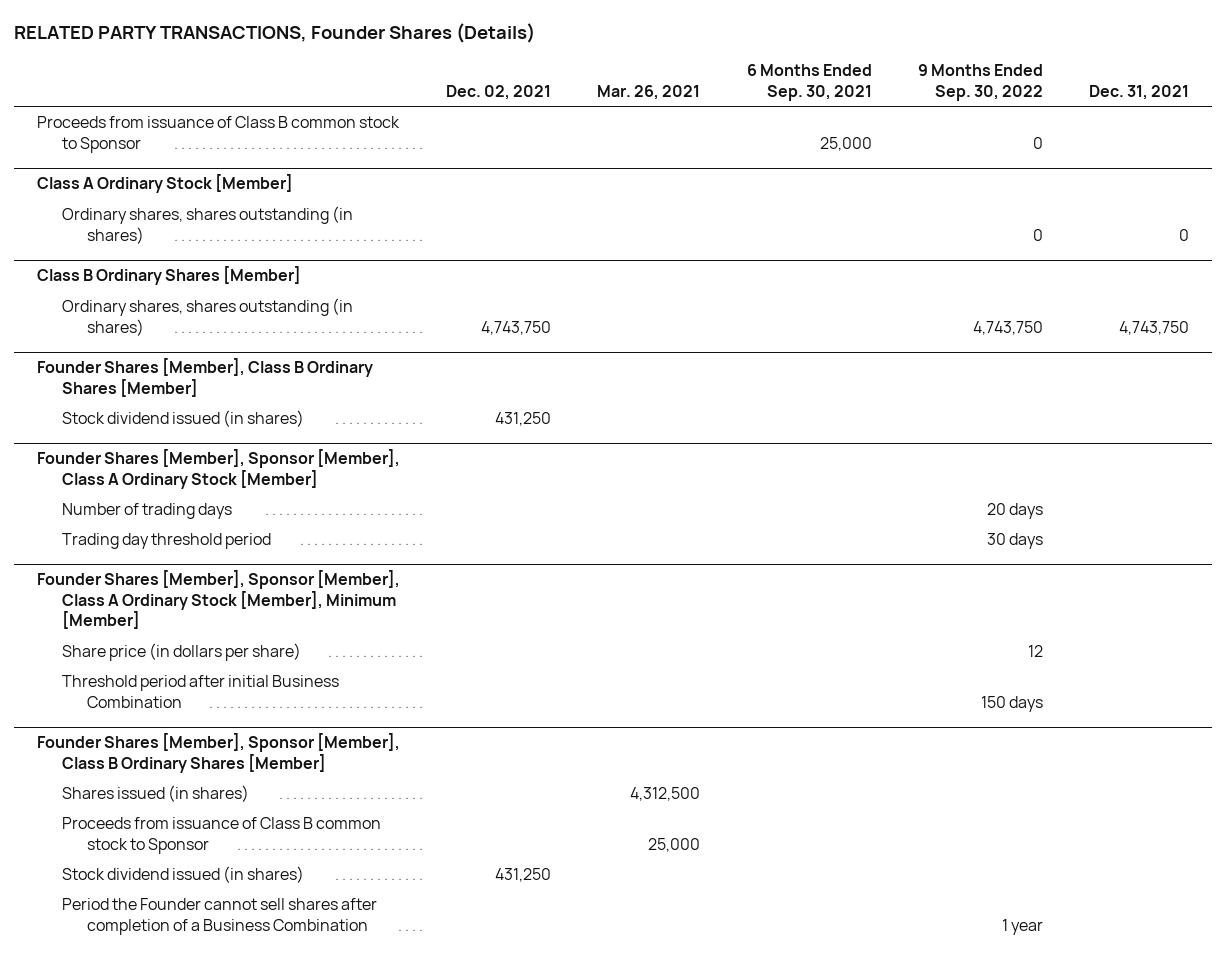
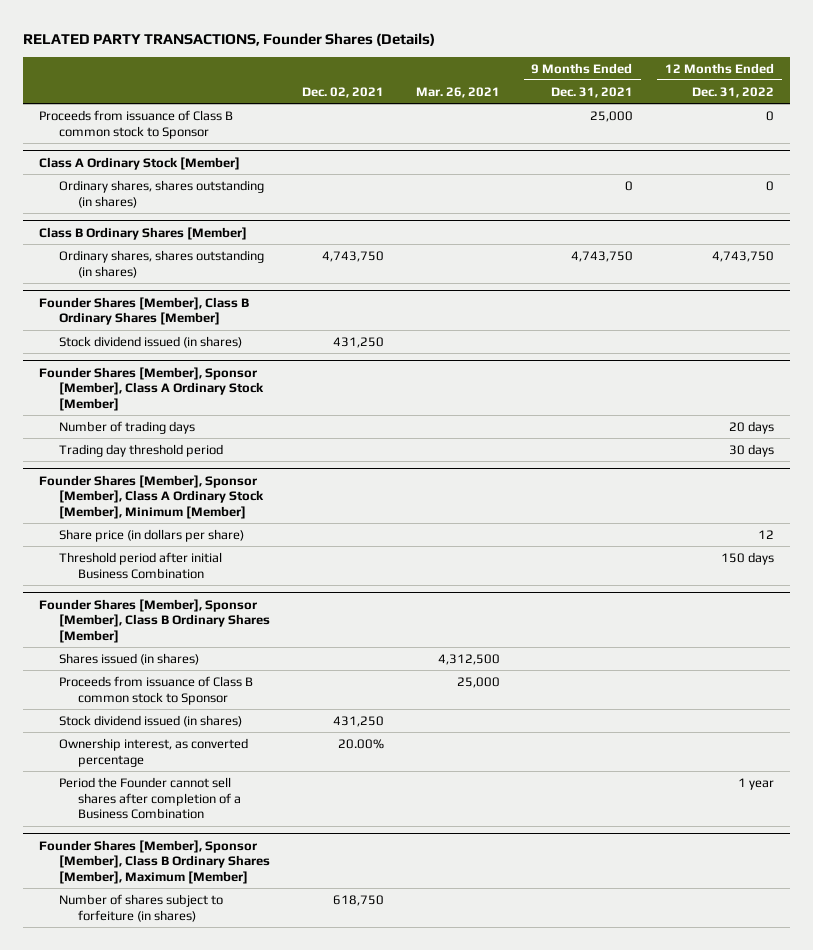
- | Dec. 02, 2021 | Mar. 26, 2021 | 6 Months Ended Sep. 30, 2021 | 9 Months Ended Sep. 30, 2022 | Dec. 31, 2021
+ | Dec. 02, 2021 | Mar. 26, 2021 | 9 Months Ended Dec. 31, 2021 | 12 Months Ended Dec. 31, 2022
@ Founder Shares [Member], Sponsor [Member], Class B Ordinary Shares [Member]
+ Ownership interest, as converted percentage | 20.00% | | |
+ Founder Shares [Member], Sponsor [Member], Class B Ordinary Shares [Member], Maximum [Member]
+ Number of shares subject to forfeiture (in shares) | 618,750 | | |

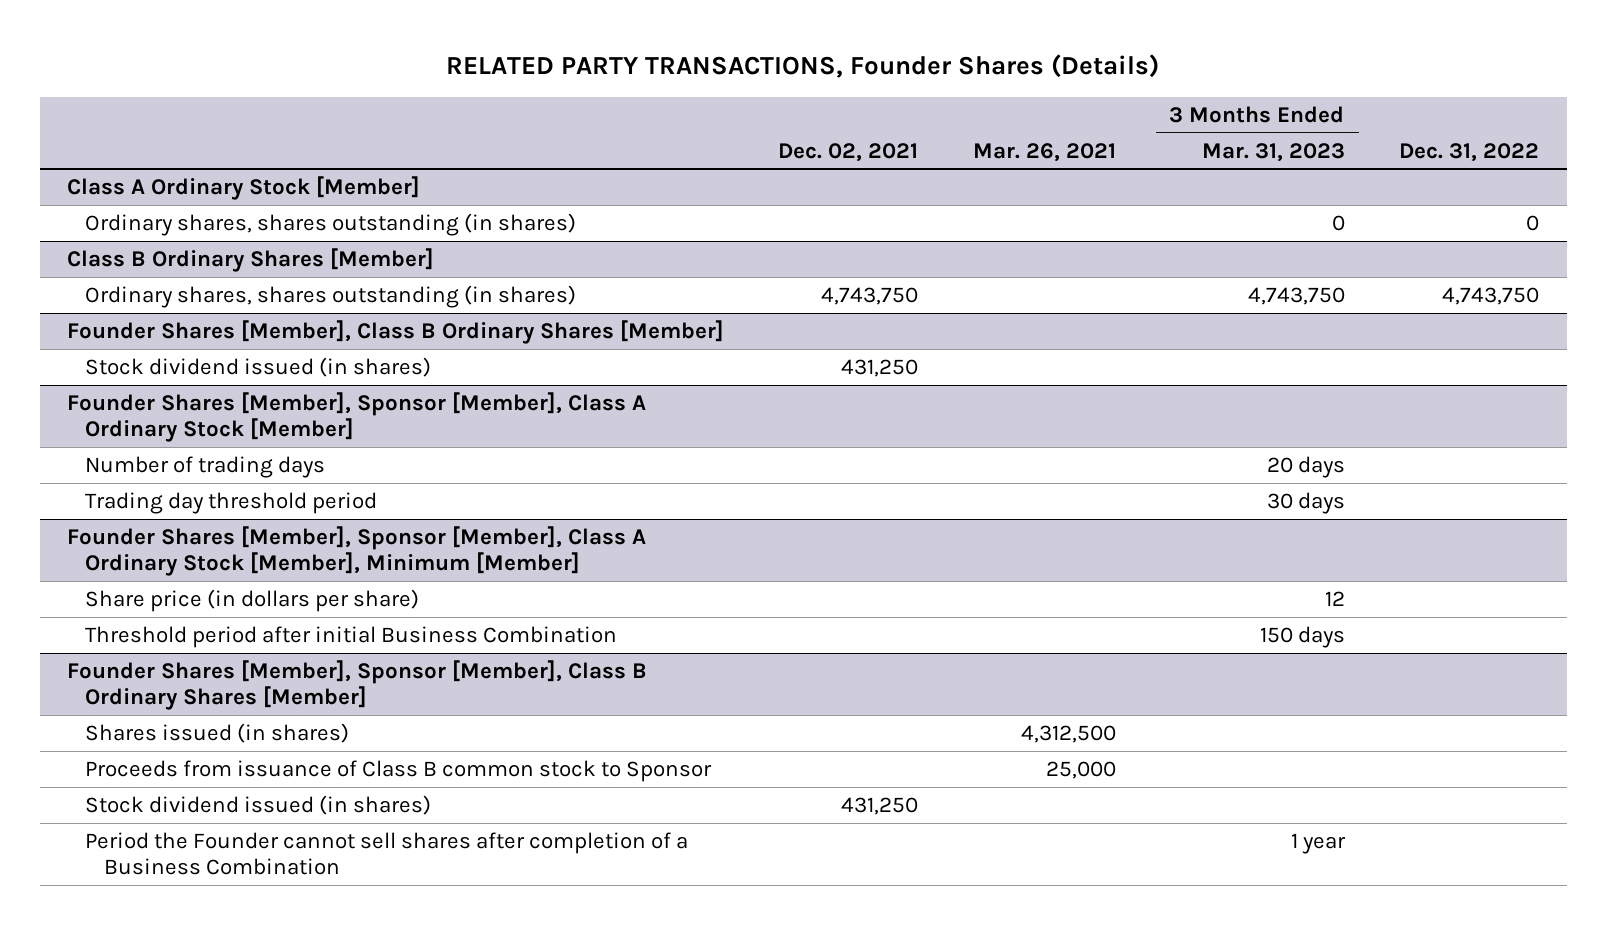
- | Dec. 02, 2021 | Mar. 26, 2021 | 9 Months Ended Dec. 31, 2021 | 12 Months Ended Dec. 31, 2022
+ | Dec. 02, 2021 | Mar. 26, 2021 | 3 Months Ended Mar. 31, 2023 | Dec. 31, 2022
- Proceeds from issuance of Class B common stock to Sponsor | | | 25,000 | 0
@ Founder Shares [Member], Sponsor [Member], Class B Ordinary Shares [Member]
- Ownership interest, as converted percentage | 20.00% | | |
- Founder Shares [Member], Sponsor [Member], Class B Ordinary Shares [Member], Maximum [Member]
- Number of shares subject to forfeiture (in shares) | 618,750 | | |

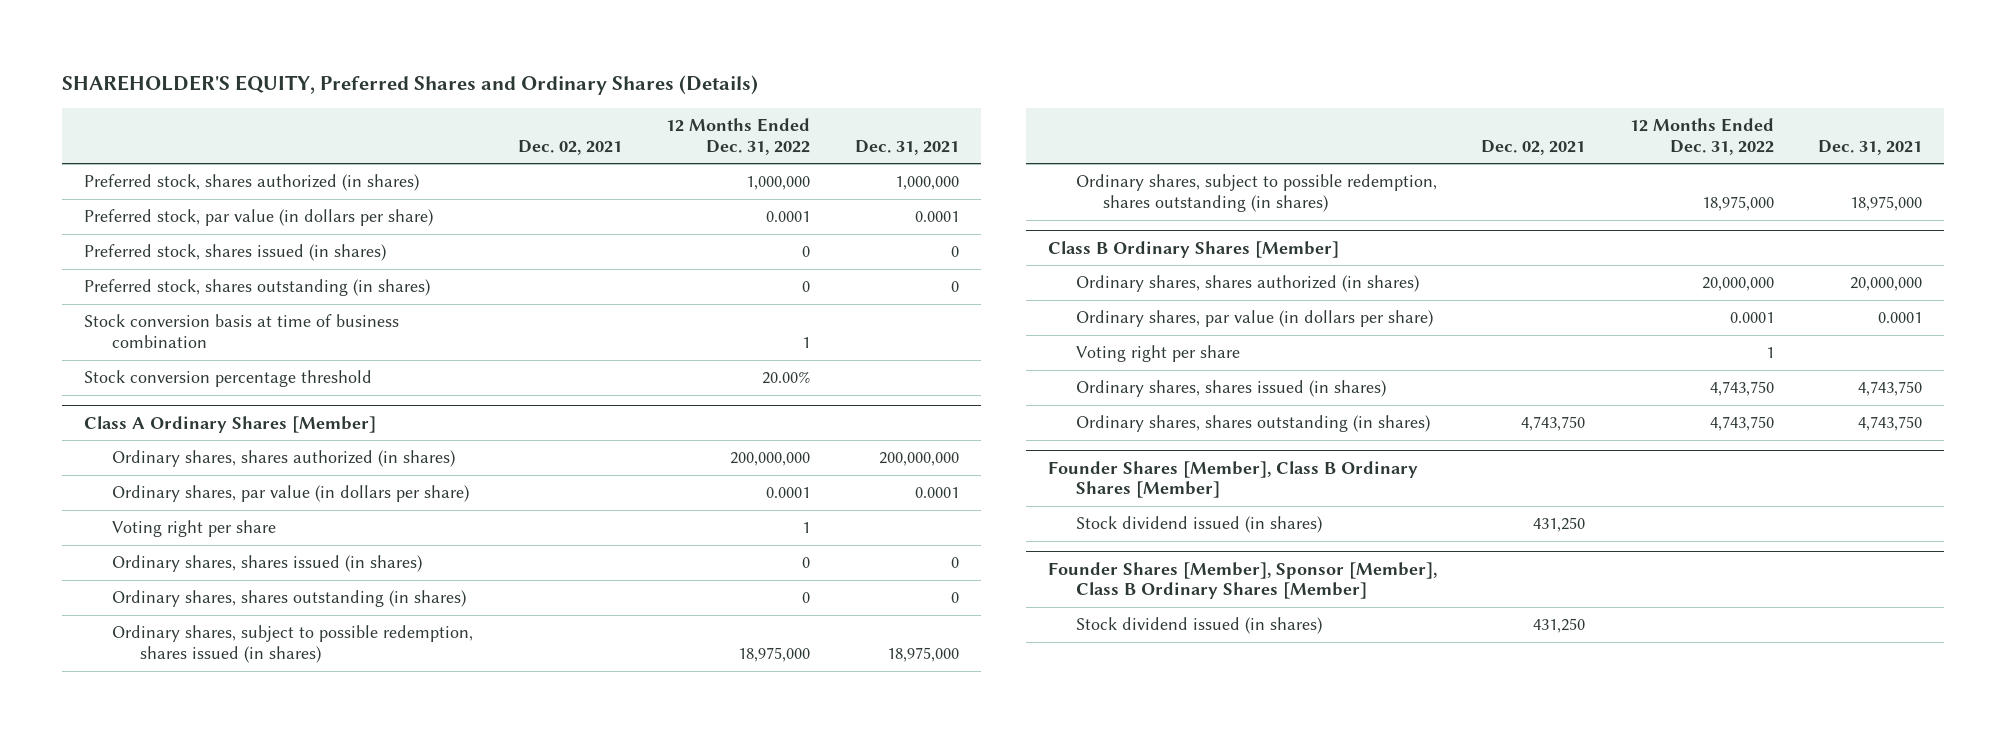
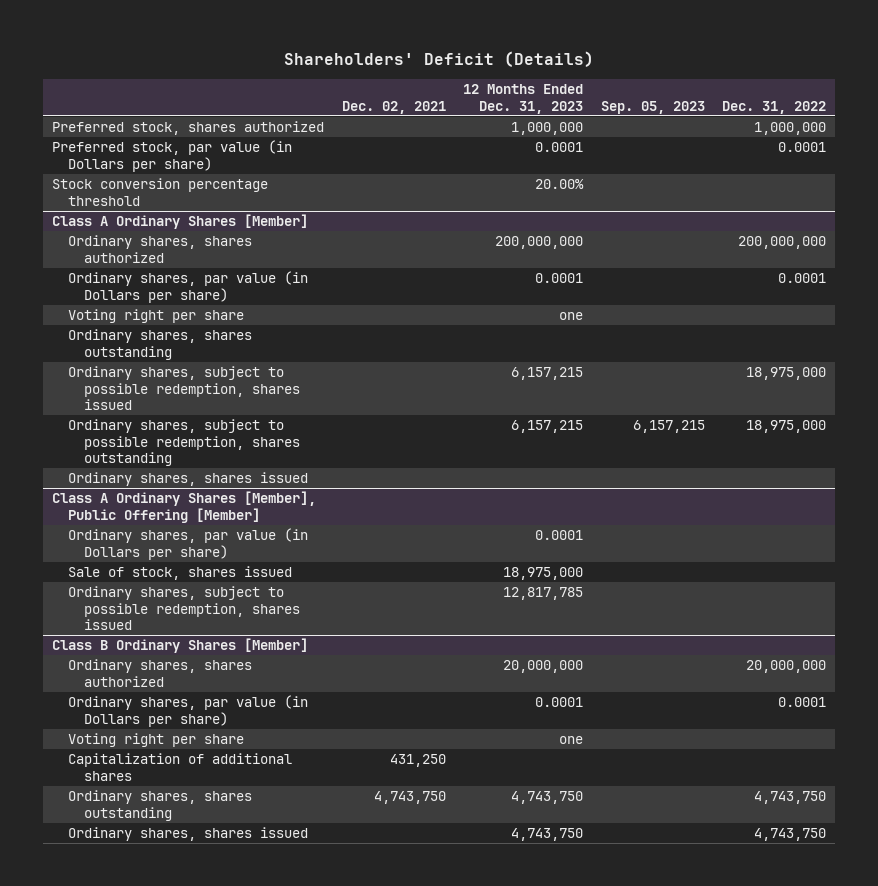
- SHAREHOLDER'S EQUITY, Preferred Shares and Ordinary Shares (Details)
+ Shareholders' Deficit (Details)
- | Dec. 02, 2021 | 12 Months Ended Dec. 31, 2022 | Dec. 31, 2021
+ | Dec. 02, 2021 | 12 Months Ended Dec. 31, 2023 | Sep. 05, 2023 | Dec. 31, 2022
- Preferred stock, shares authorized (in shares) | | 1,000,000 | 1,000,000
- Preferred stock, par value (in dollars per share) | | 0.0001 | 0.0001
- Preferred stock, shares issued (in shares) | | 0 | 0
- Preferred stock, shares outstanding (in shares) | | 0 | 0
- Stock conversion basis at time of business combination | | 1 |
+ Preferred stock, shares authorized | | 1,000,000 | | 1,000,000
+ Preferred stock, par value (in Dollars per share) | | 0.0001 | | 0.0001
@ Class A Ordinary Shares [Member]
- Ordinary shares, shares authorized (in shares) | | 200,000,000 | 200,000,000
- Ordinary shares, par value (in dollars per share) | | 0.0001 | 0.0001
+ Ordinary shares, shares authorized | | 200,000,000 | | 200,000,000
+ Ordinary shares, par value (in Dollars per share) | | 0.0001 | | 0.0001
- Ordinary shares, shares issued (in shares) | | 0 | 0
- Ordinary shares, shares outstanding (in shares) | | 0 | 0
- Ordinary shares, subject to possible redemption, shares issued (in shares) | | 18,975,000 | 18,975,000
- Ordinary shares, subject to possible redemption, shares outstanding (in shares) | | 18,975,000 | 18,975,000
+ Ordinary shares, shares outstanding
+ Ordinary shares, subject to possible redemption, shares issued | | 6,157,215 | | 18,975,000
+ Ordinary shares, subject to possible redemption, shares outstanding | | 6,157,215 | 6,157,215 | 18,975,000
+ Ordinary shares, shares issued
+ Class A Ordinary Shares [Member], Public Offering [Member]
+ Ordinary shares, par value (in Dollars per share) | | 0.0001 | |
+ Sale of stock, shares issued | | 18,975,000 | |
+ Ordinary shares, subject to possible redemption, shares issued | | 12,817,785 | |
@ Class B Ordinary Shares [Member]
- Ordinary shares, shares authorized (in shares) | | 20,000,000 | 20,000,000
- Ordinary shares, par value (in dollars per share) | | 0.0001 | 0.0001
+ Ordinary shares, shares authorized | | 20,000,000 | | 20,000,000
+ Ordinary shares, par value (in Dollars per share) | | 0.0001 | | 0.0001
- Ordinary shares, shares issued (in shares) | | 4,743,750 | 4,743,750
- Ordinary shares, shares outstanding (in shares) | 4,743,750 | 4,743,750 | 4,743,750
- Founder Shares [Member], Class B Ordinary Shares [Member]
- Stock dividend issued (in shares) | 431,250 | |
- Founder Shares [Member], Sponsor [Member], Class B Ordinary Shares [Member]
- Stock dividend issued (in shares) | 431,250 | |
@ Class B Ordinary Shares [Member]
+ Capitalization of additional shares | 431,250 | | |
+ Ordinary shares, shares outstanding | 4,743,750 | 4,743,750 | | 4,743,750
+ Ordinary shares, shares issued | | 4,743,750 | | 4,743,750

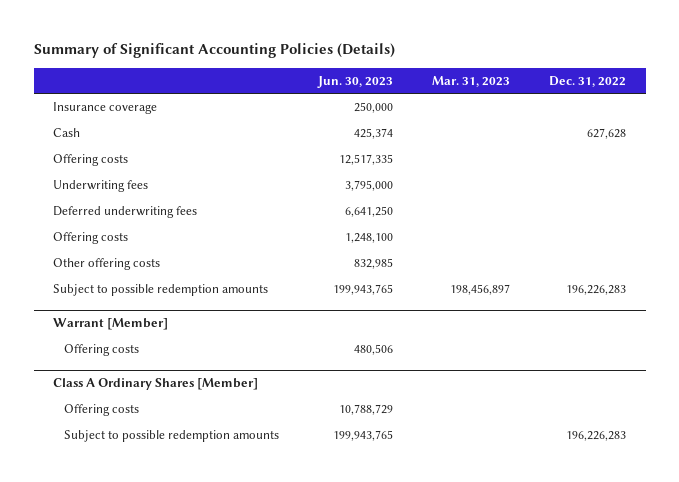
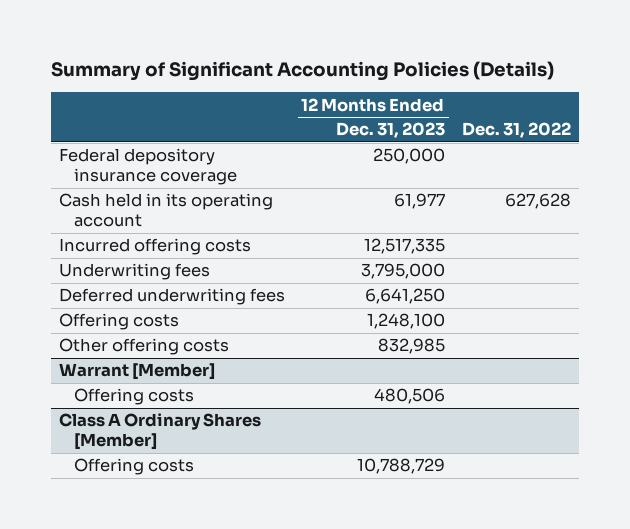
- | Jun. 30, 2023 | Mar. 31, 2023 | Dec. 31, 2022
+ | 12 Months Ended Dec. 31, 2023 | Dec. 31, 2022
- Insurance coverage | 250,000 | |
- Cash | 425,374 | | 627,628
- Offering costs | 12,517,335 | |
+ Federal depository insurance coverage | 250,000 |
+ Cash held in its operating account | 61,977 | 627,628
+ Incurred offering costs | 12,517,335 |
- Subject to possible redemption amounts | 199,943,765 | 198,456,897 | 196,226,283
@ Class A Ordinary Shares [Member]
- Subject to possible redemption amounts | 199,943,765 | | 196,226,283

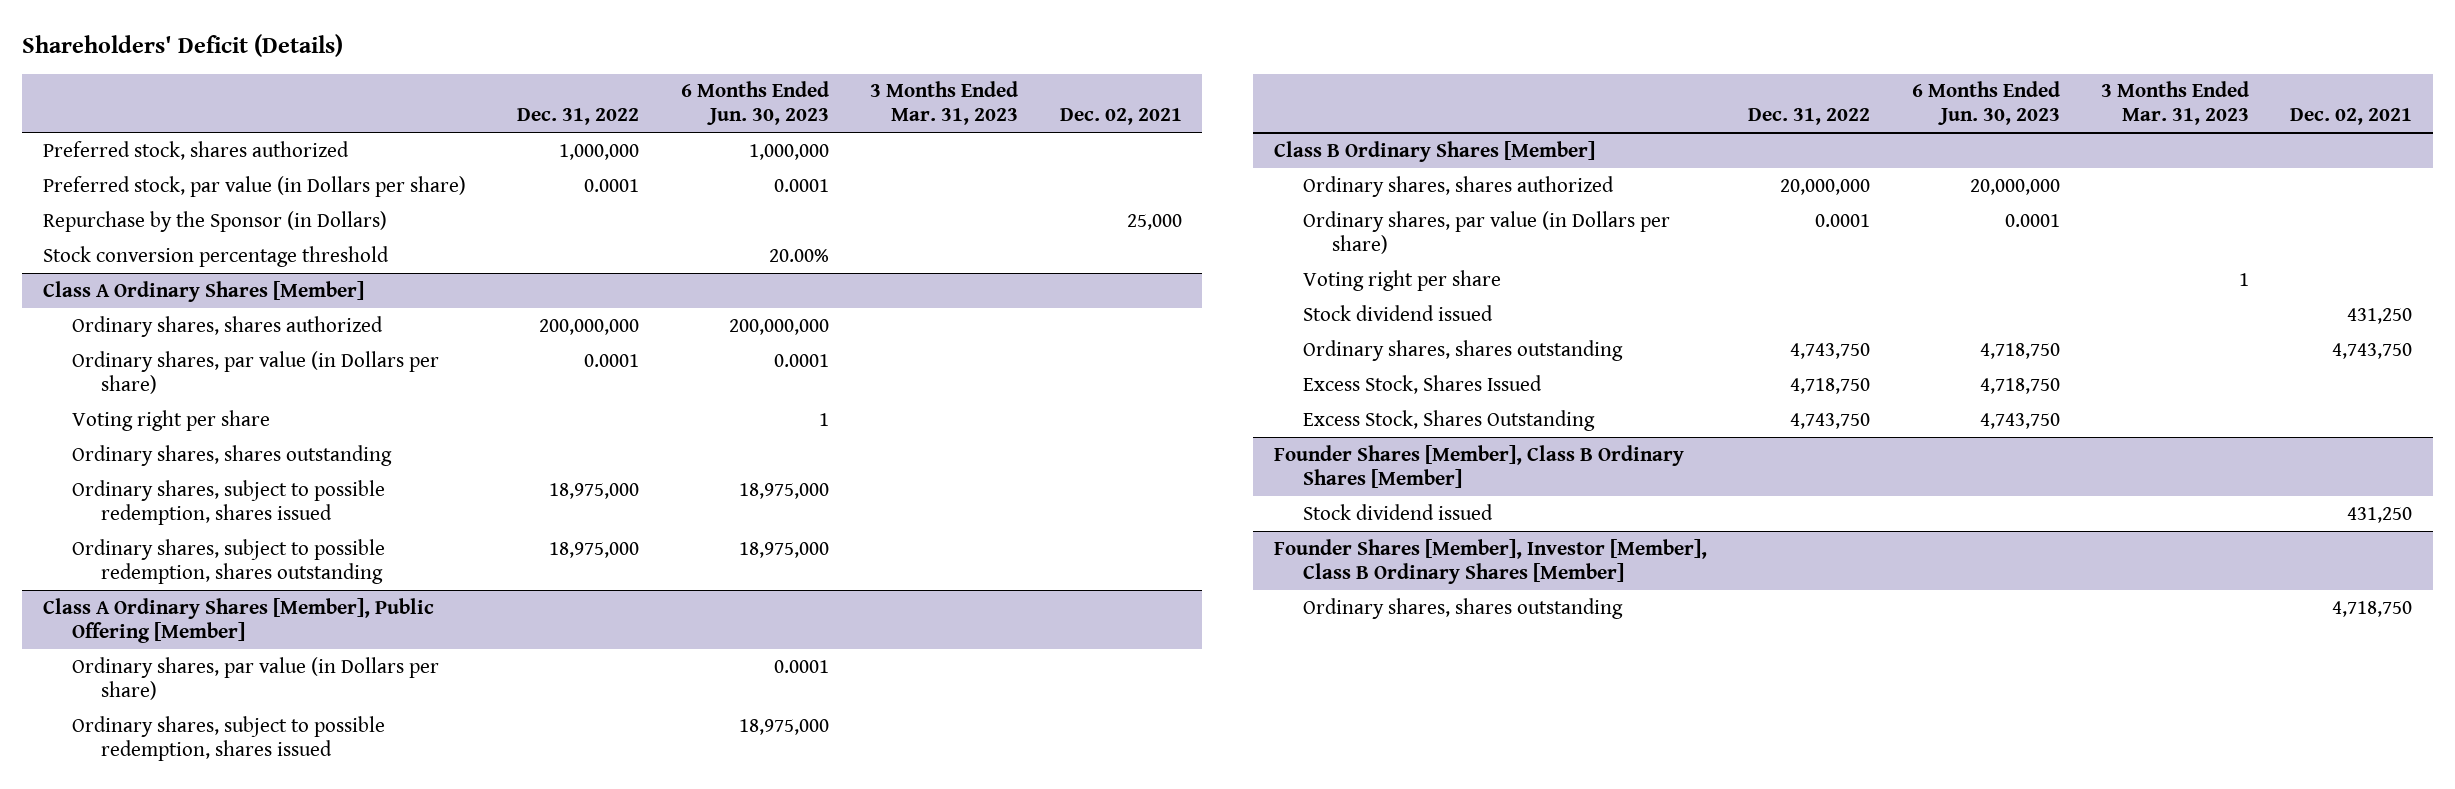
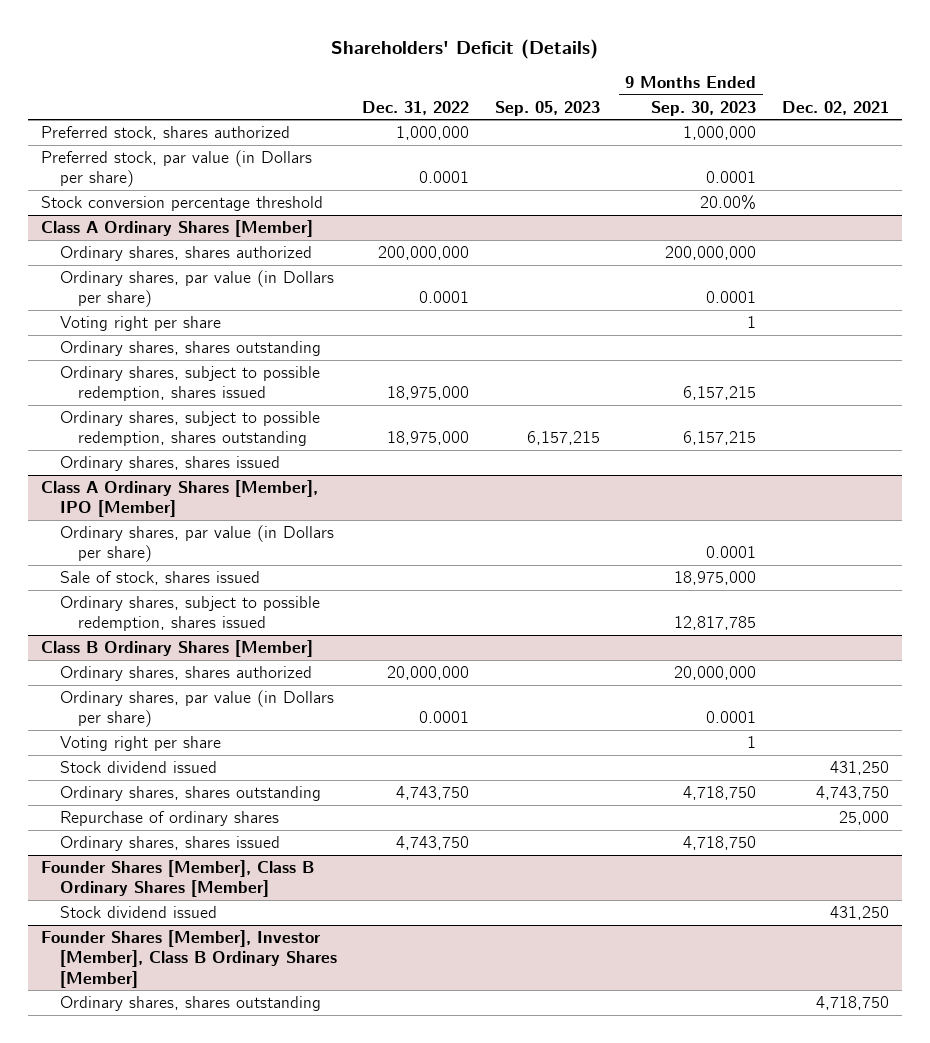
- | Dec. 31, 2022 | 6 Months Ended Jun. 30, 2023 | 3 Months Ended Mar. 31, 2023 | Dec. 02, 2021
+ | Dec. 31, 2022 | Sep. 05, 2023 | 9 Months Ended Sep. 30, 2023 | Dec. 02, 2021
- Repurchase by the Sponsor (in Dollars) | | | | 25,000
- Class A Ordinary Shares [Member], Public Offering [Member]
@ Class A Ordinary Shares [Member]
+ Ordinary shares, shares issued
+ Class A Ordinary Shares [Member], IPO [Member]
+ Sale of stock, shares issued | | | 18,975,000 |
@ Class B Ordinary Shares [Member]
- Excess Stock, Shares Issued | 4,718,750 | 4,718,750 | |
- Excess Stock, Shares Outstanding | 4,743,750 | 4,743,750 | |
+ Repurchase of ordinary shares | | | | 25,000
+ Ordinary shares, shares issued | 4,743,750 | | 4,718,750 |

